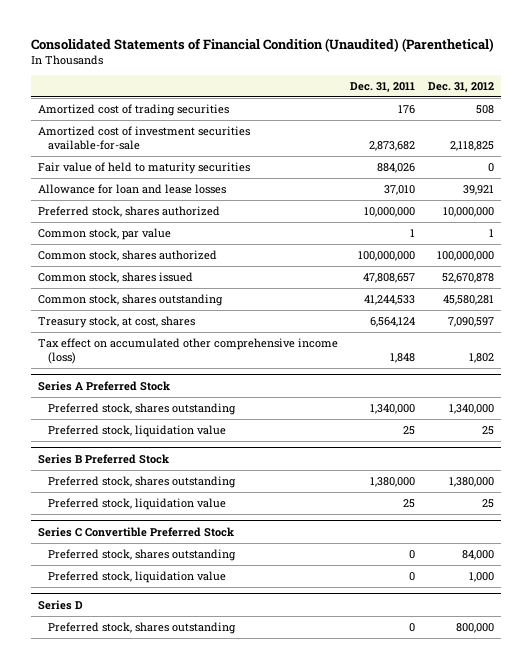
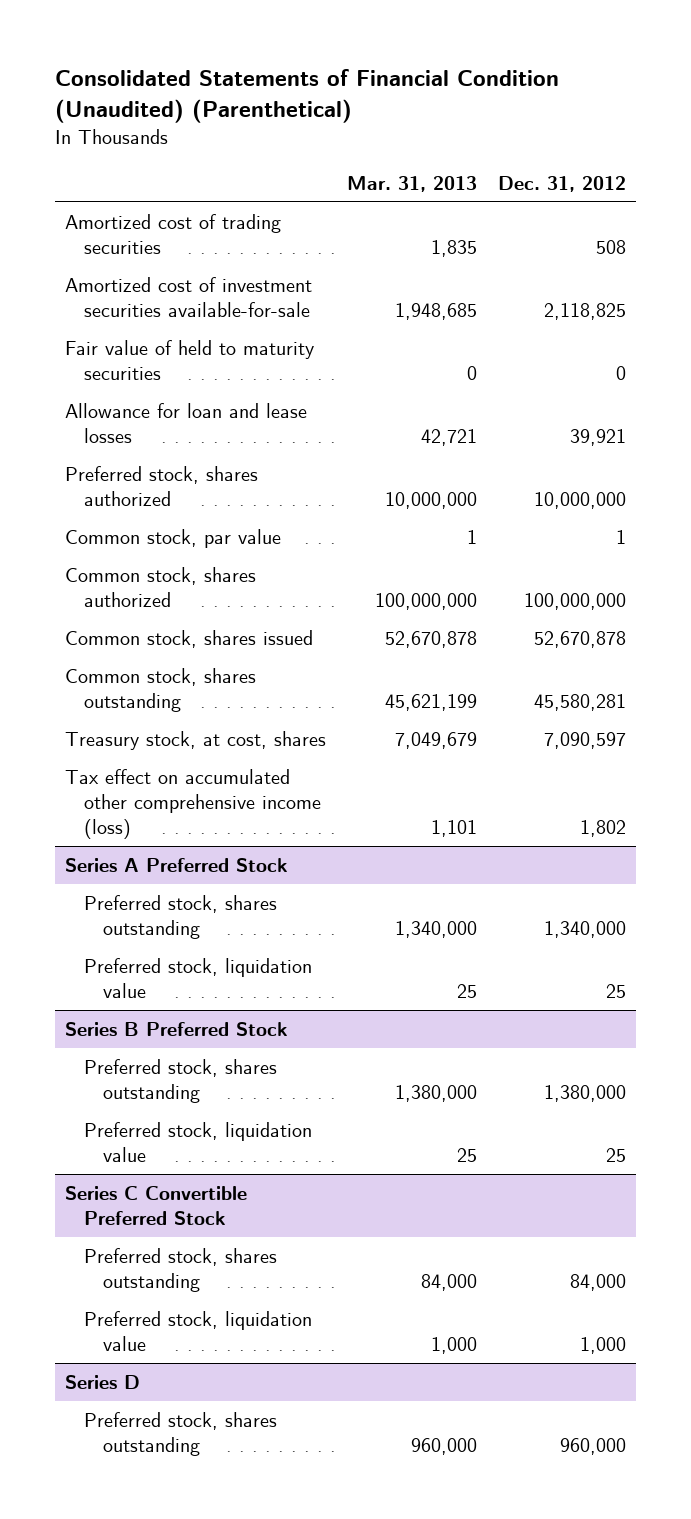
- | Dec. 31, 2011 | Dec. 31, 2012
+ | Mar. 31, 2013 | Dec. 31, 2012
@ Series D
- Preferred stock, shares outstanding | 0 | 800,000
+ Preferred stock, shares outstanding | 960,000 | 960,000

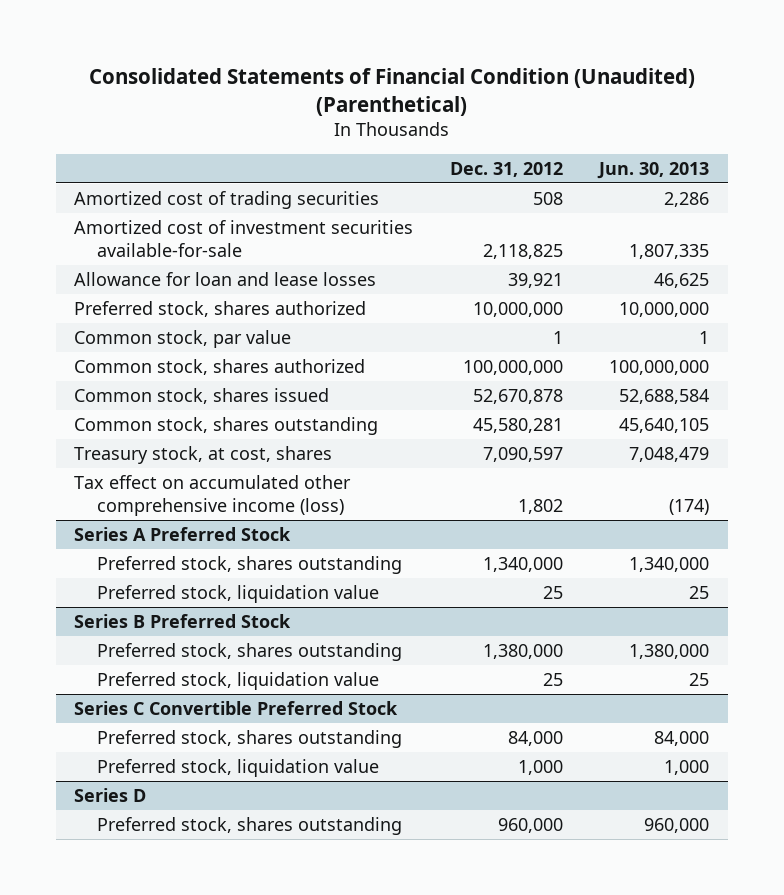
- | Mar. 31, 2013 | Dec. 31, 2012
+ | Dec. 31, 2012 | Jun. 30, 2013
- Fair value of held to maturity securities | 0 | 0

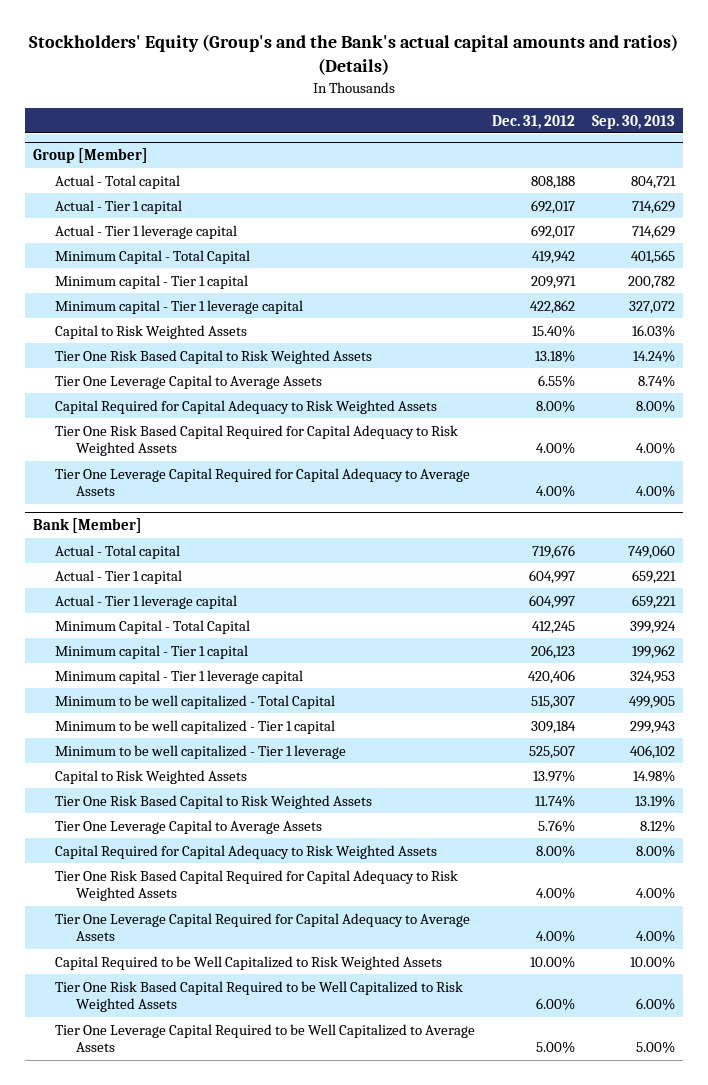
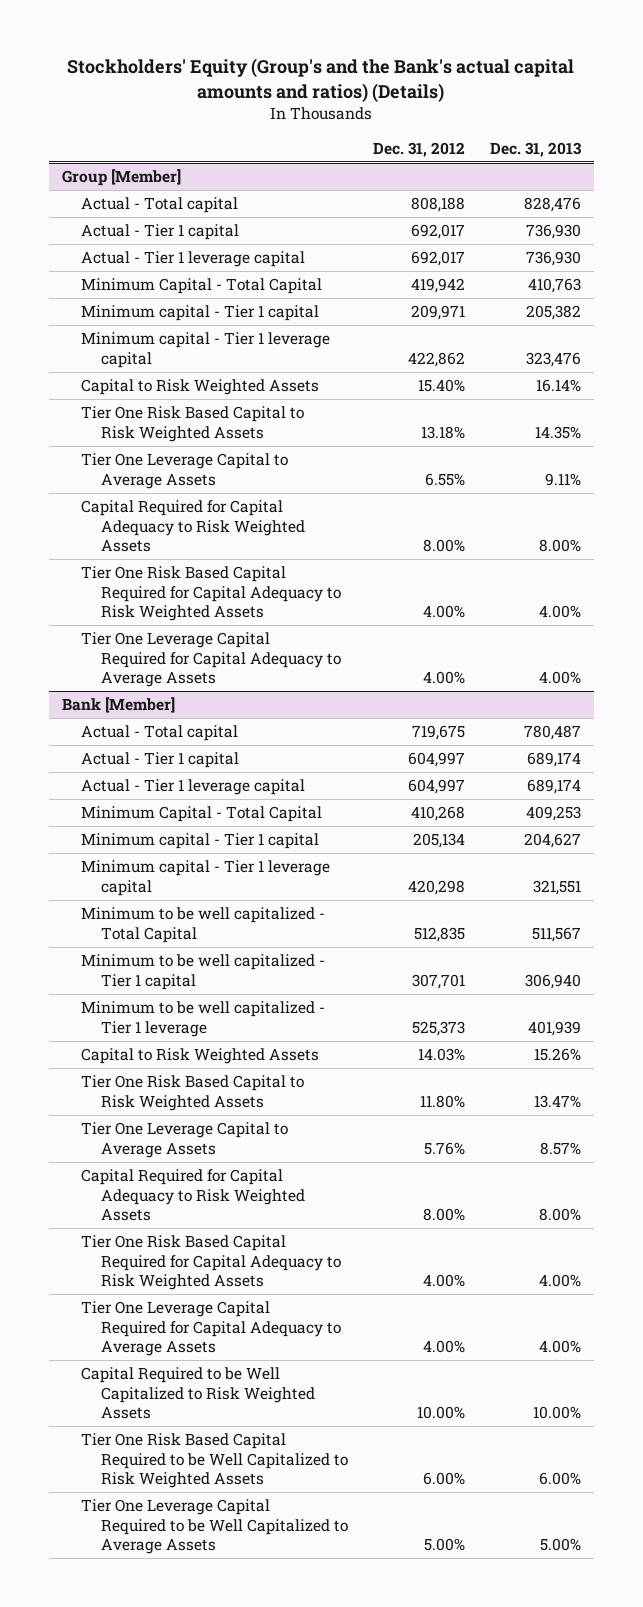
- | Dec. 31, 2012 | Sep. 30, 2013
+ | Dec. 31, 2012 | Dec. 31, 2013
@ Bank [Member]
- Actual - Total capital | 719,676 | 749,060
+ Actual - Total capital | 719,675 | 780,487
- Minimum Capital - Total Capital | 412,245 | 399,924
- Minimum capital - Tier 1 capital | 206,123 | 199,962
- Minimum capital - Tier 1 leverage capital | 420,406 | 324,953
- Minimum to be well capitalized - Total Capital | 515,307 | 499,905
- Minimum to be well capitalized - Tier 1 capital | 309,184 | 299,943
- Minimum to be well capitalized - Tier 1 leverage | 525,507 | 406,102
- Capital to Risk Weighted Assets | 13.97% | 14.98%
- Tier One Risk Based Capital to Risk Weighted Assets | 11.74% | 13.19%
+ Minimum Capital - Total Capital | 410,268 | 409,253
+ Minimum capital - Tier 1 capital | 205,134 | 204,627
+ Minimum capital - Tier 1 leverage capital | 420,298 | 321,551
+ Minimum to be well capitalized - Total Capital | 512,835 | 511,567
+ Minimum to be well capitalized - Tier 1 capital | 307,701 | 306,940
+ Minimum to be well capitalized - Tier 1 leverage | 525,373 | 401,939
+ Capital to Risk Weighted Assets | 14.03% | 15.26%
+ Tier One Risk Based Capital to Risk Weighted Assets | 11.80% | 13.47%

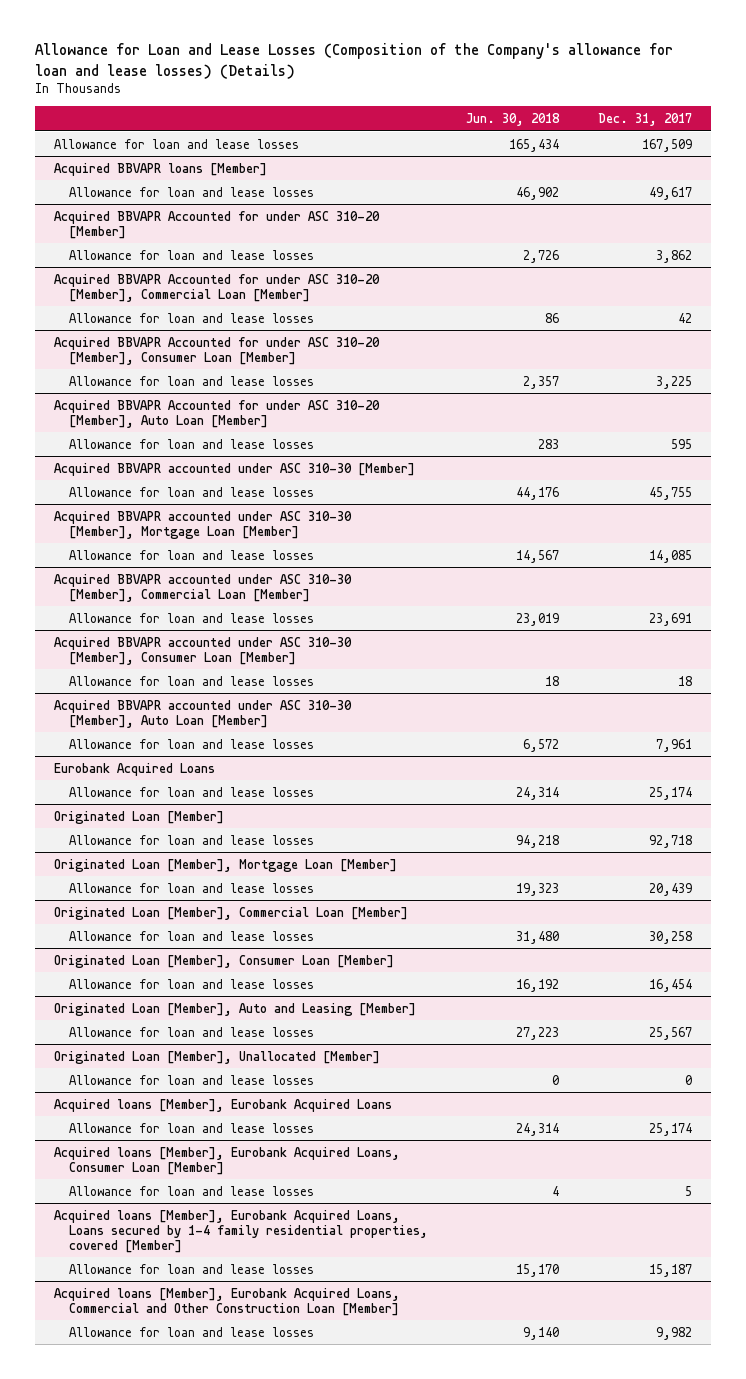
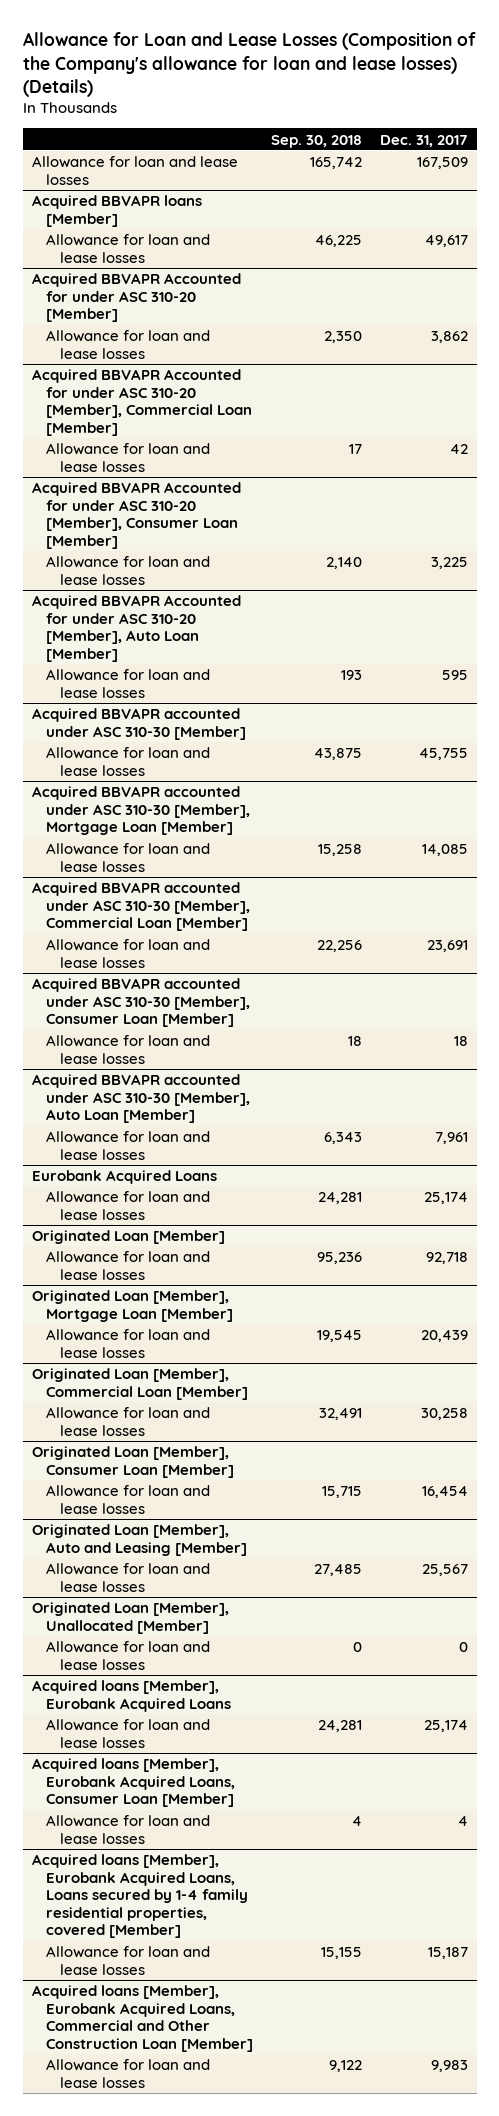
- | Jun. 30, 2018 | Dec. 31, 2017
+ | Sep. 30, 2018 | Dec. 31, 2017
@ Acquired loans [Member], Eurobank Acquired Loans, Consumer Loan [Member]
- Allowance for loan and lease losses | 4 | 5
+ Allowance for loan and lease losses | 4 | 4
@ Acquired loans [Member], Eurobank Acquired Loans, Commercial and Other Construction Loan [Member]
- Allowance for loan and lease losses | 9,140 | 9,982
+ Allowance for loan and lease losses | 9,122 | 9,983

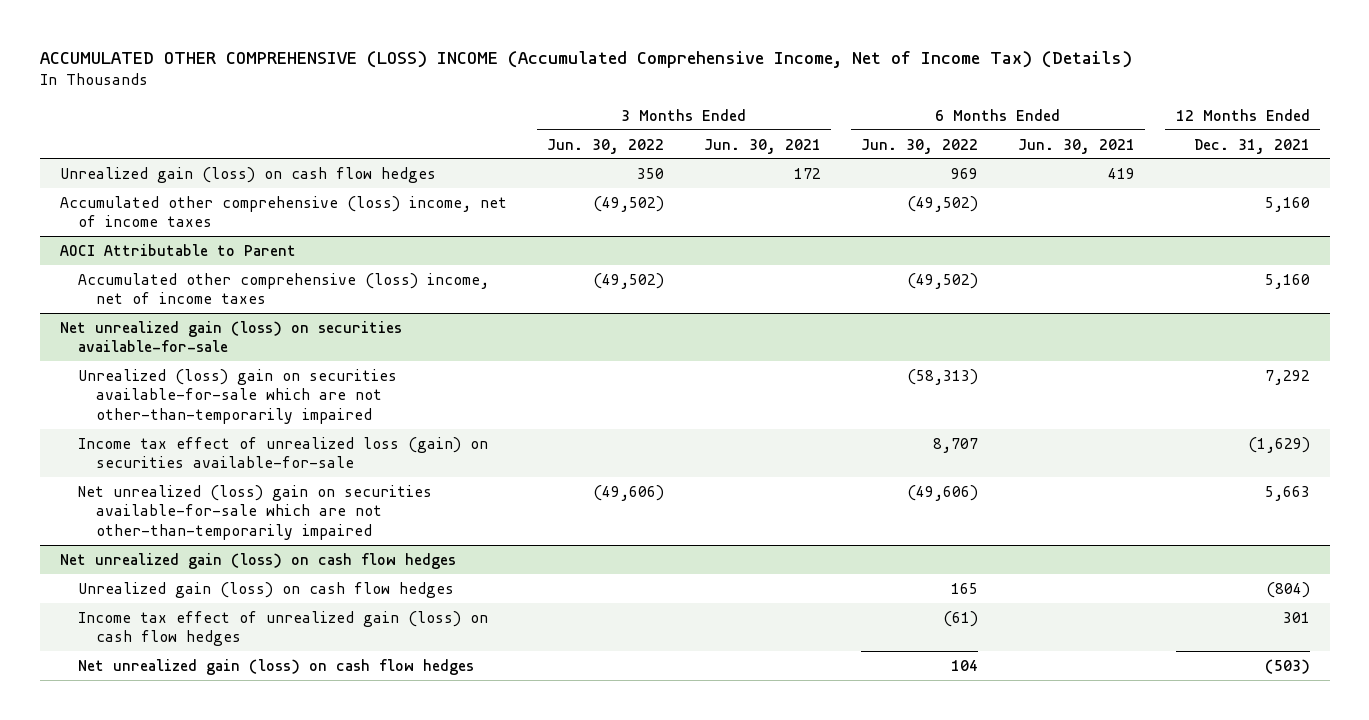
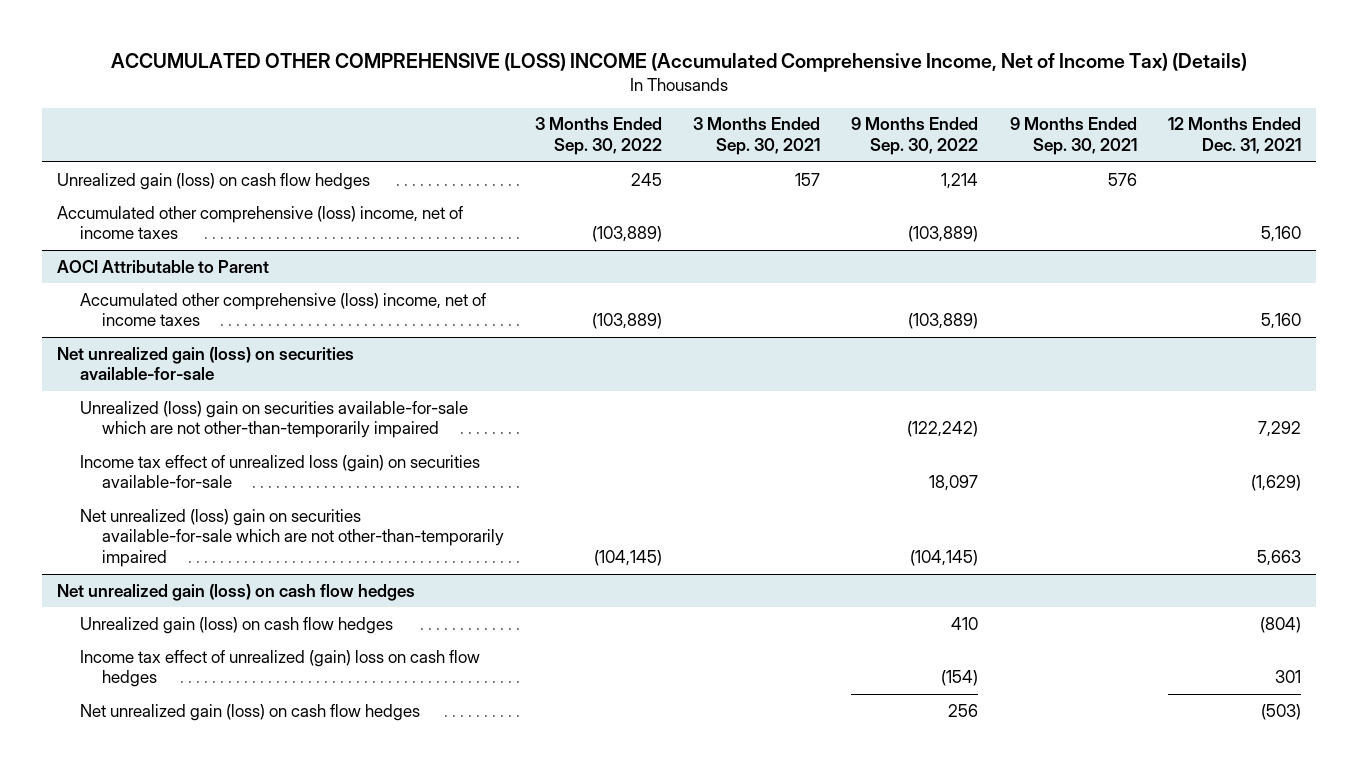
- | 3 Months Ended Jun. 30, 2022 | 3 Months Ended Jun. 30, 2021 | 6 Months Ended Jun. 30, 2022 | 6 Months Ended Jun. 30, 2021 | 12 Months Ended Dec. 31, 2021
+ | 3 Months Ended Sep. 30, 2022 | 3 Months Ended Sep. 30, 2021 | 9 Months Ended Sep. 30, 2022 | 9 Months Ended Sep. 30, 2021 | 12 Months Ended Dec. 31, 2021
@ Net unrealized gain (loss) on cash flow hedges
- Income tax effect of unrealized gain (loss) on cash flow hedges | | | (61) | | 301
+ Income tax effect of unrealized (gain) loss on cash flow hedges | | | (154) | | 301

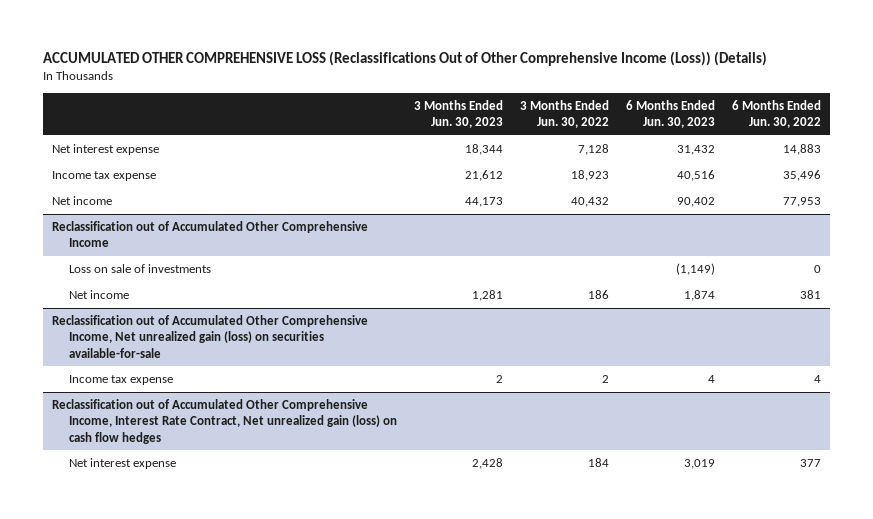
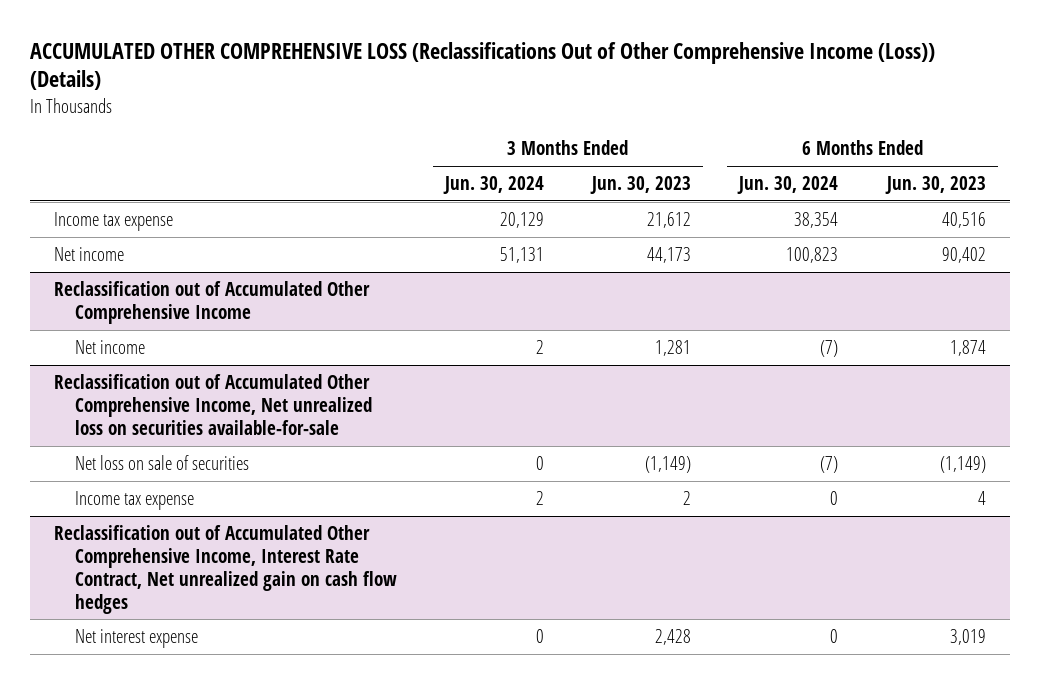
- | 3 Months Ended Jun. 30, 2023 | 3 Months Ended Jun. 30, 2022 | 6 Months Ended Jun. 30, 2023 | 6 Months Ended Jun. 30, 2022
+ | 3 Months Ended Jun. 30, 2024 | 3 Months Ended Jun. 30, 2023 | 6 Months Ended Jun. 30, 2024 | 6 Months Ended Jun. 30, 2023
- Net interest expense | 18,344 | 7,128 | 31,432 | 14,883
@ Reclassification out of Accumulated Other Comprehensive Income
- Loss on sale of investments | | | (1,149) | 0
- Reclassification out of Accumulated Other Comprehensive Income, Net unrealized gain (loss) on securities available-for-sale
+ Reclassification out of Accumulated Other Comprehensive Income, Net unrealized loss on securities available-for-sale
+ Net loss on sale of securities | 0 | (1,149) | (7) | (1,149)
- Reclassification out of Accumulated Other Comprehensive Income, Interest Rate Contract, Net unrealized gain (loss) on cash flow hedges
+ Reclassification out of Accumulated Other Comprehensive Income, Interest Rate Contract, Net unrealized gain on cash flow hedges

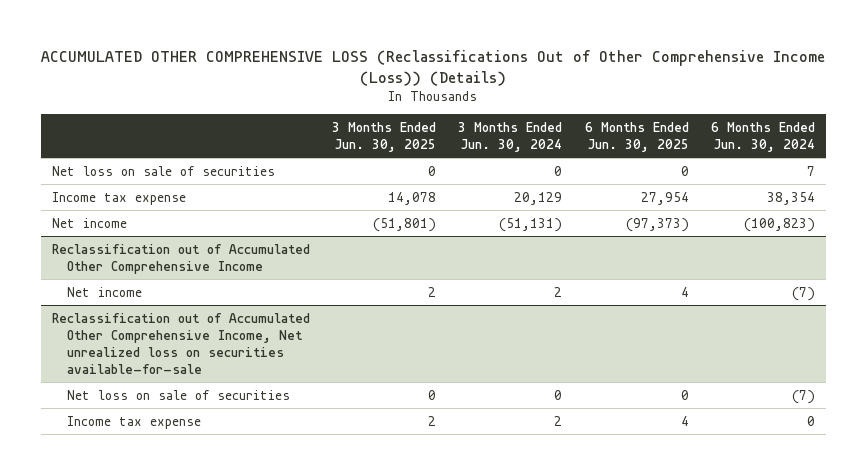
- | 3 Months Ended Jun. 30, 2024 | 3 Months Ended Jun. 30, 2023 | 6 Months Ended Jun. 30, 2024 | 6 Months Ended Jun. 30, 2023
+ | 3 Months Ended Jun. 30, 2025 | 3 Months Ended Jun. 30, 2024 | 6 Months Ended Jun. 30, 2025 | 6 Months Ended Jun. 30, 2024
+ Net loss on sale of securities | 0 | 0 | 0 | 7
- Net income | 51,131 | 44,173 | 100,823 | 90,402
+ Net income | (51,801) | (51,131) | (97,373) | (100,823)
- Reclassification out of Accumulated Other Comprehensive Income, Interest Rate Contract, Net unrealized gain on cash flow hedges
- Net interest expense | 0 | 2,428 | 0 | 3,019

